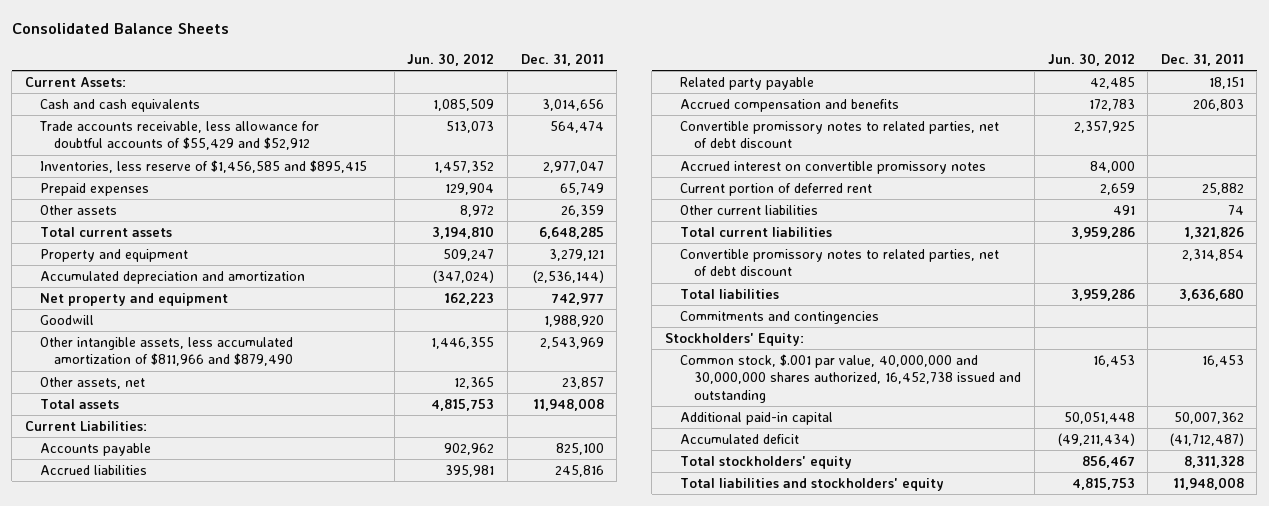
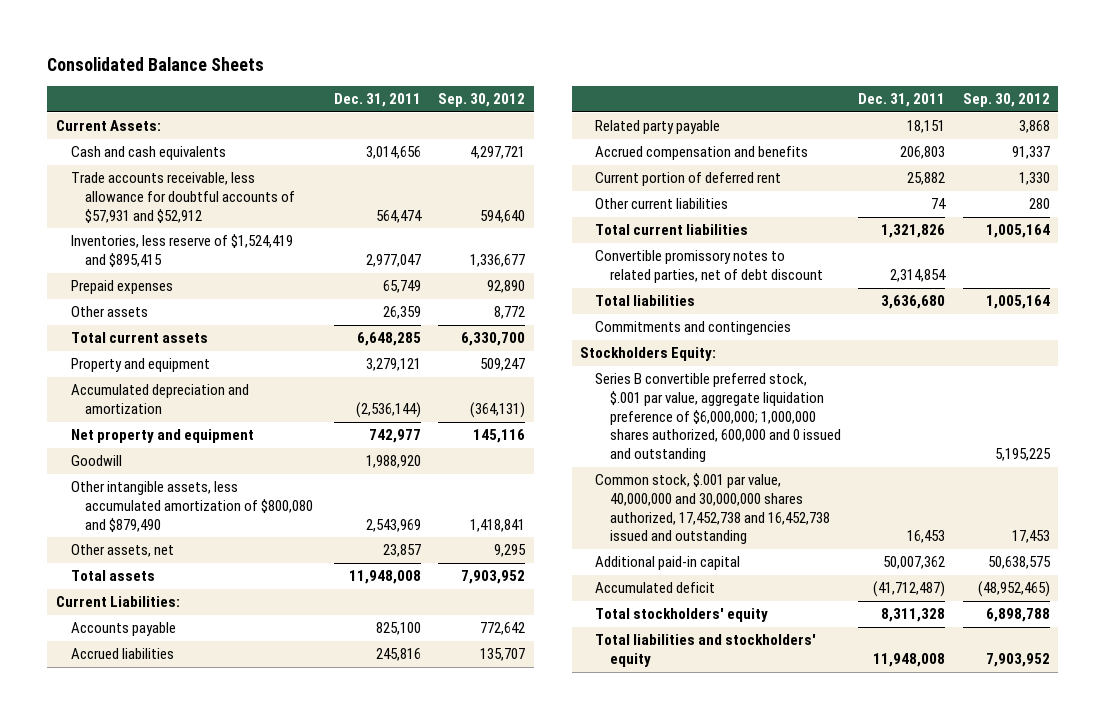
- | Jun. 30, 2012 | Dec. 31, 2011
+ | Dec. 31, 2011 | Sep. 30, 2012
- Trade accounts receivable, less allowance for doubtful accounts of $55,429 and $52,912 | 513,073 | 564,474
- Inventories, less reserve of $1,456,585 and $895,415 | 1,457,352 | 2,977,047
+ Trade accounts receivable, less allowance for doubtful accounts of $57,931 and $52,912 | 564,474 | 594,640
+ Inventories, less reserve of $1,524,419 and $895,415 | 2,977,047 | 1,336,677
- Other intangible assets, less accumulated amortization of $811,966 and $879,490 | 1,446,355 | 2,543,969
+ Other intangible assets, less accumulated amortization of $800,080 and $879,490 | 2,543,969 | 1,418,841
- Convertible promissory notes to related parties, net of debt discount | 2,357,925 |
- Accrued interest on convertible promissory notes | 84,000 |
- Stockholders' Equity:
- Common stock, $.001 par value, 40,000,000 and 30,000,000 shares authorized, 16,452,738 issued and outstanding | 16,453 | 16,453
+ Stockholders Equity:
+ Series B convertible preferred stock, $.001 par value, aggregate liquidation preference of $6,000,000; 1,000,000 shares authorized, 600,000 and 0 issued and outstanding | | 5,195,225
+ Common stock, $.001 par value, 40,000,000 and 30,000,000 shares authorized, 17,452,738 and 16,452,738 issued and outstanding | 16,453 | 17,453

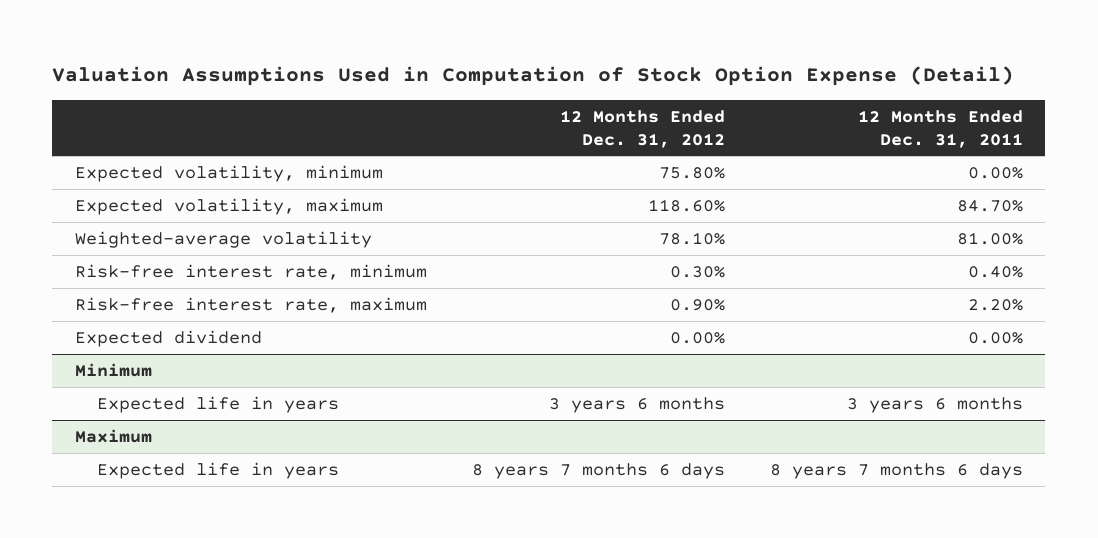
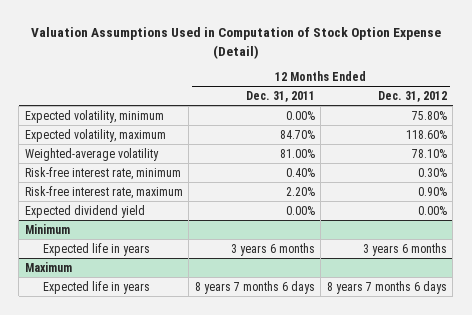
- | 12 Months Ended Dec. 31, 2012 | 12 Months Ended Dec. 31, 2011
+ | 12 Months Ended Dec. 31, 2011 | 12 Months Ended Dec. 31, 2012
- Expected dividend | 0.00% | 0.00%
+ Expected dividend yield | 0.00% | 0.00%

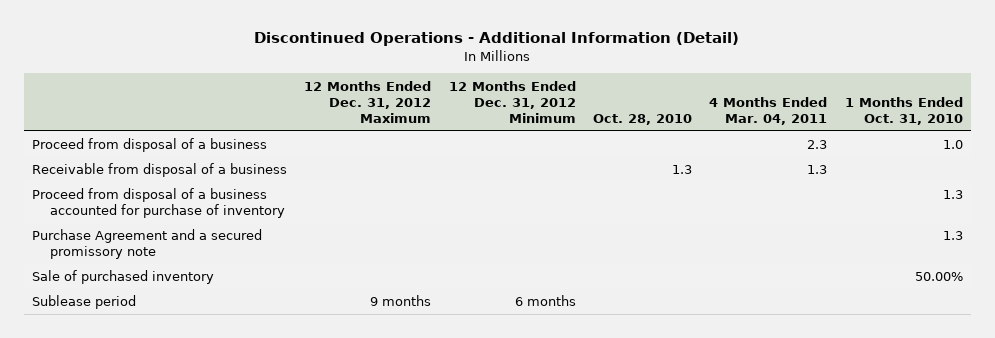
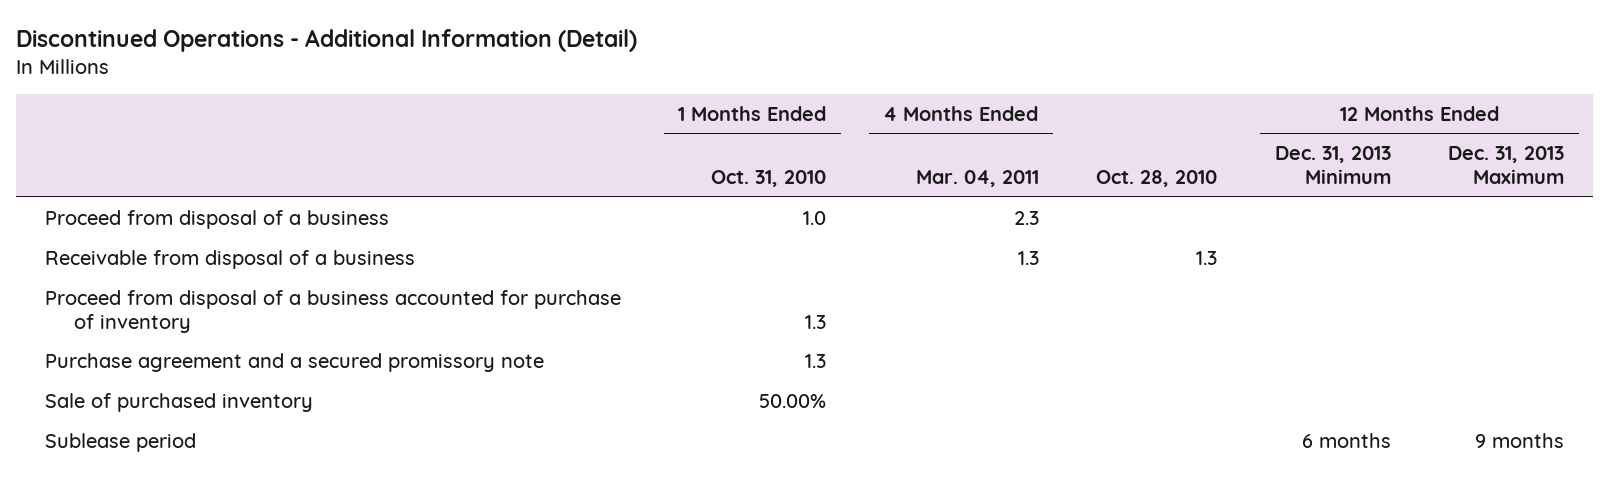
- | 12 Months Ended Dec. 31, 2012 Maximum | 12 Months Ended Dec. 31, 2012 Minimum | Oct. 28, 2010 | 4 Months Ended Mar. 04, 2011 | 1 Months Ended Oct. 31, 2010
+ | 1 Months Ended Oct. 31, 2010 | 4 Months Ended Mar. 04, 2011 | Oct. 28, 2010 | 12 Months Ended Dec. 31, 2013 Minimum | 12 Months Ended Dec. 31, 2013 Maximum
- Purchase Agreement and a secured promissory note | | | | | 1.3
+ Purchase agreement and a secured promissory note | 1.3 | | | |

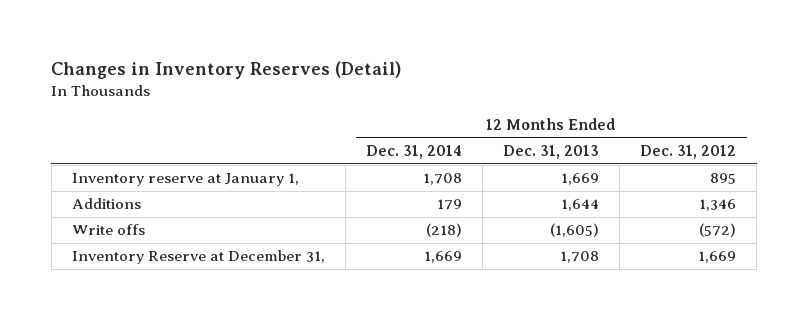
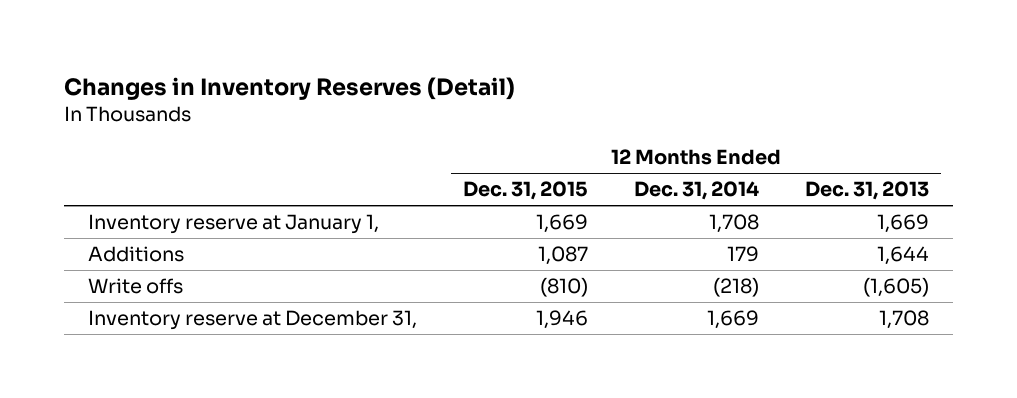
- | 12 Months Ended Dec. 31, 2014 | 12 Months Ended Dec. 31, 2013 | 12 Months Ended Dec. 31, 2012
+ | 12 Months Ended Dec. 31, 2015 | 12 Months Ended Dec. 31, 2014 | 12 Months Ended Dec. 31, 2013
- Inventory Reserve at December 31, | 1,669 | 1,708 | 1,669
+ Inventory reserve at December 31, | 1,946 | 1,669 | 1,708

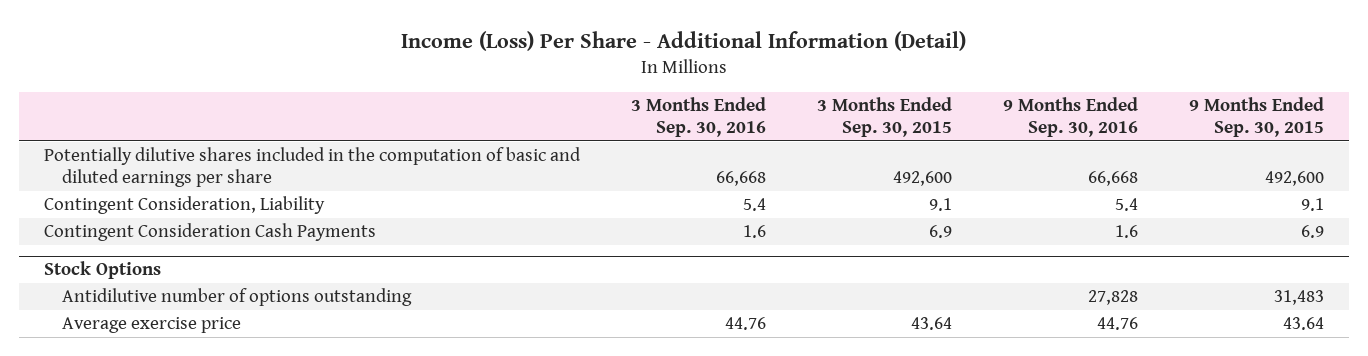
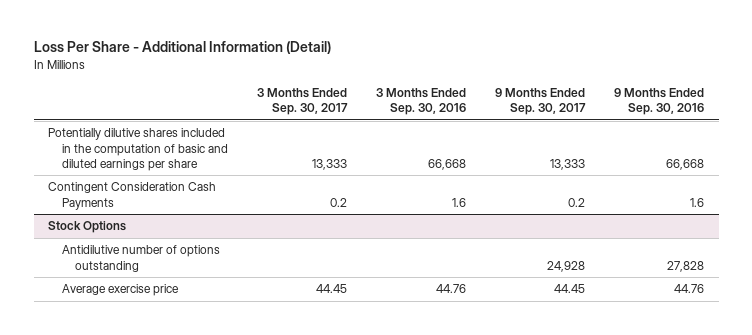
- Income (Loss) Per Share - Additional Information (Detail)
+ Loss Per Share - Additional Information (Detail)
- | 3 Months Ended Sep. 30, 2016 | 3 Months Ended Sep. 30, 2015 | 9 Months Ended Sep. 30, 2016 | 9 Months Ended Sep. 30, 2015
+ | 3 Months Ended Sep. 30, 2017 | 3 Months Ended Sep. 30, 2016 | 9 Months Ended Sep. 30, 2017 | 9 Months Ended Sep. 30, 2016
- Contingent Consideration, Liability | 5.4 | 9.1 | 5.4 | 9.1

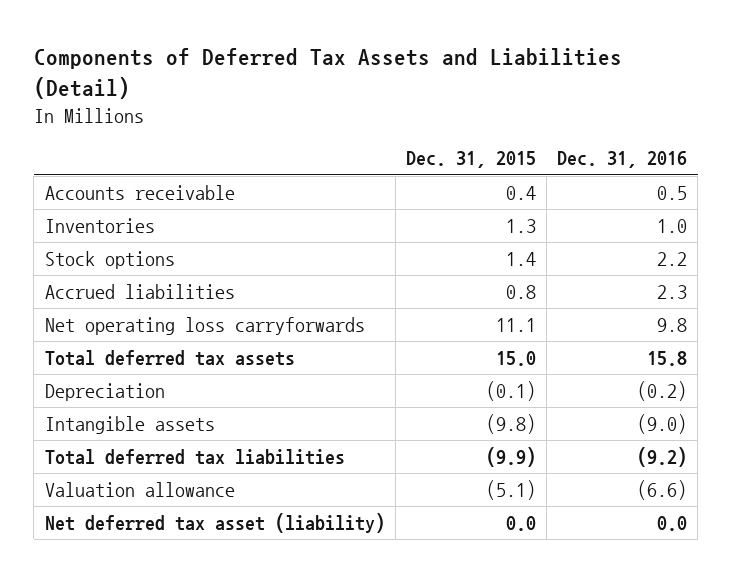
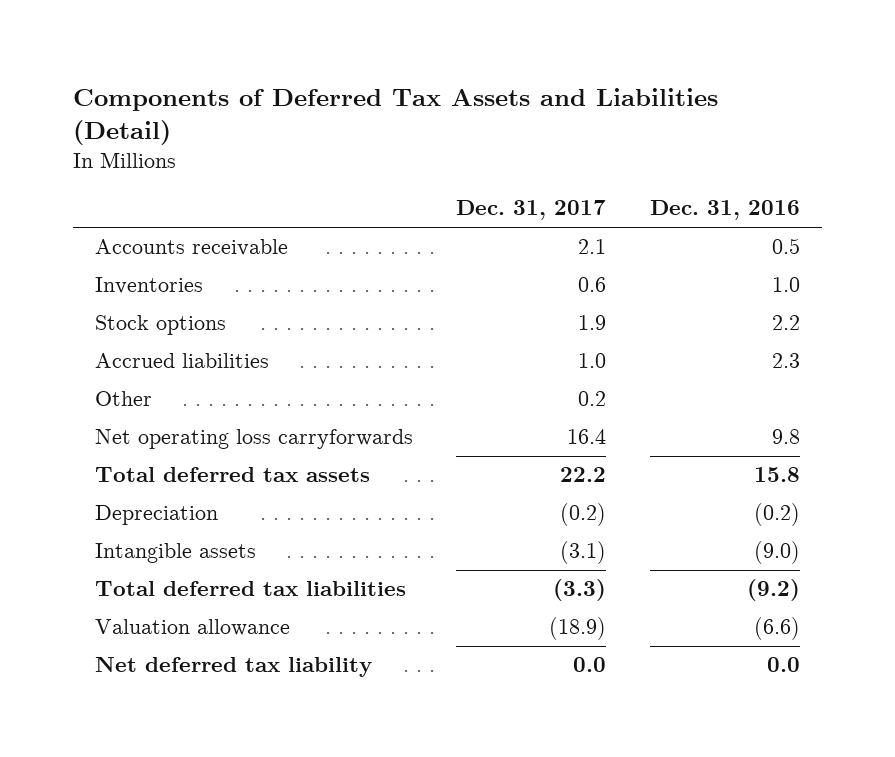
- | Dec. 31, 2015 | Dec. 31, 2016
+ | Dec. 31, 2017 | Dec. 31, 2016
+ Other | 0.2 |
- Net deferred tax asset (liability) | 0.0 | 0.0
+ Net deferred tax liability | 0.0 | 0.0

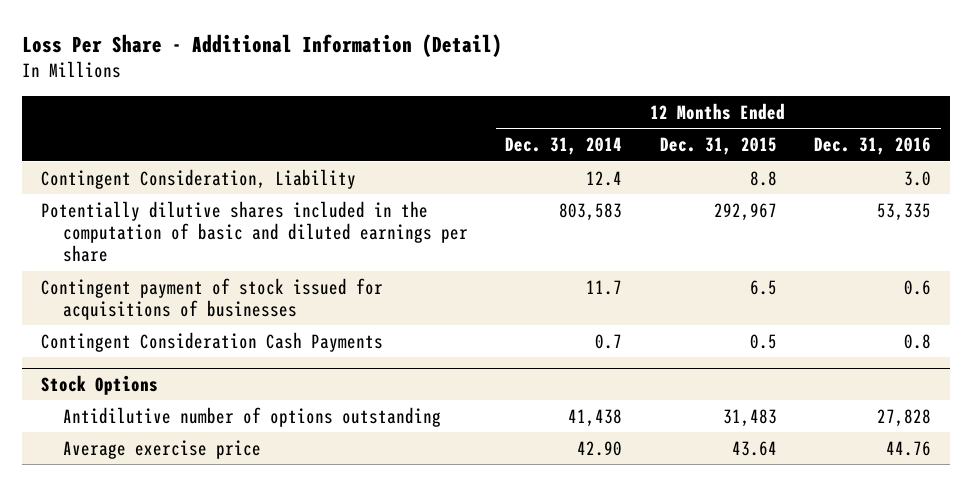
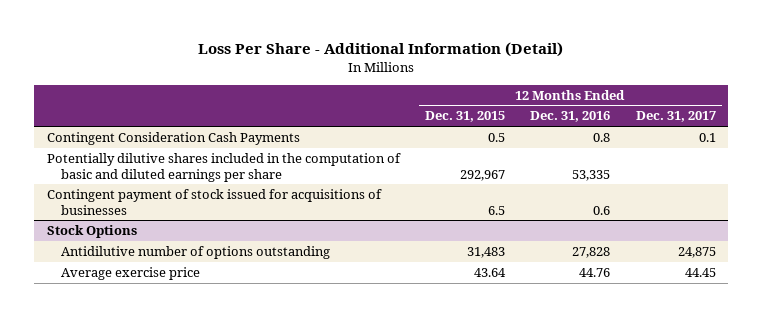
- | 12 Months Ended Dec. 31, 2014 | 12 Months Ended Dec. 31, 2015 | 12 Months Ended Dec. 31, 2016
+ | 12 Months Ended Dec. 31, 2015 | 12 Months Ended Dec. 31, 2016 | 12 Months Ended Dec. 31, 2017
- Contingent Consideration, Liability | 12.4 | 8.8 | 3.0
moved up: Contingent Consideration Cash Payments | 0.5 | 0.8 | 0.1

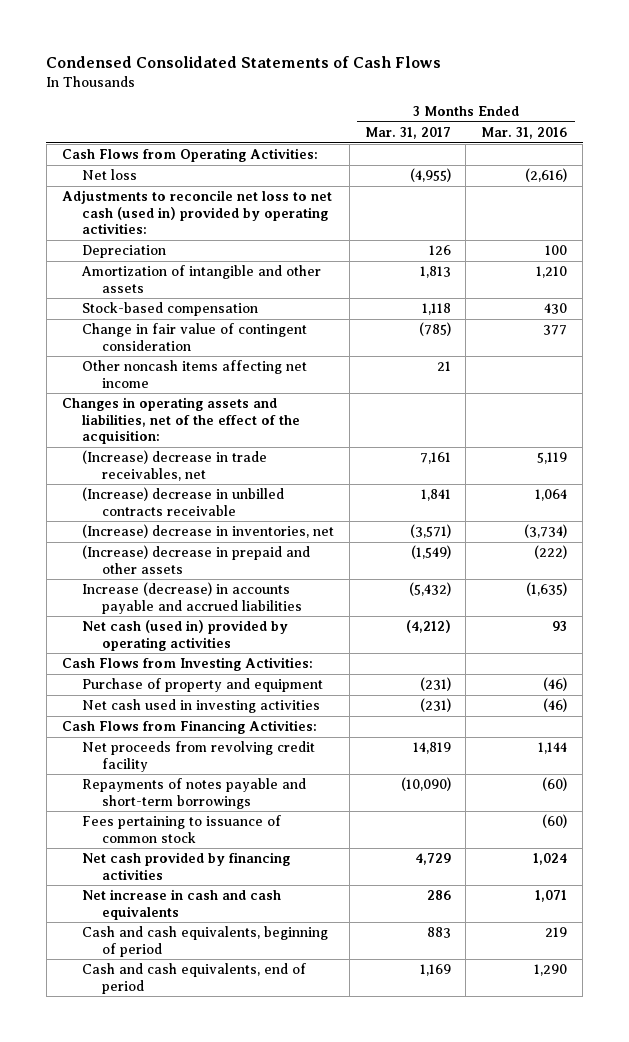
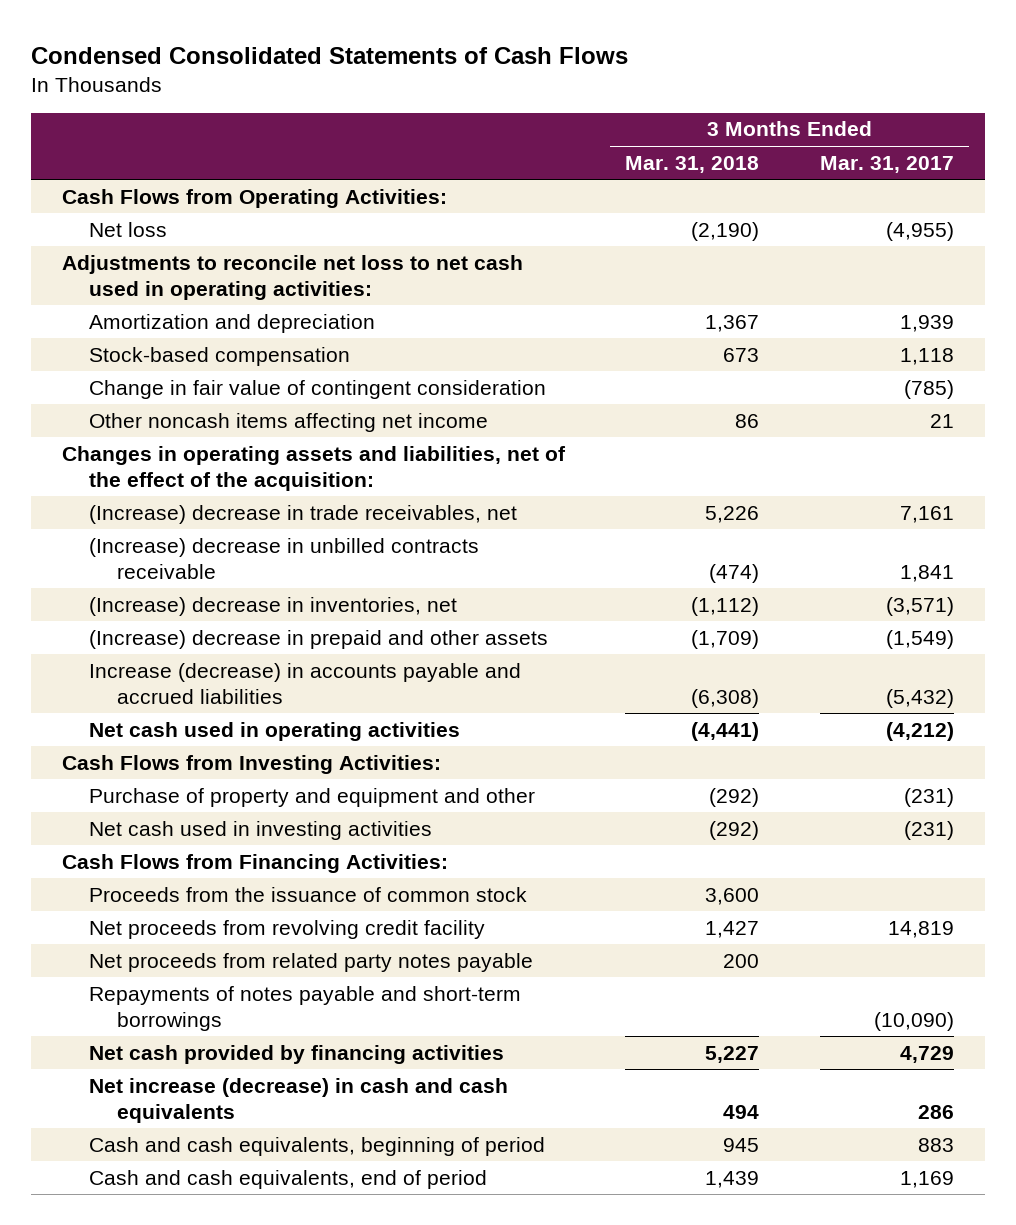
- | 3 Months Ended Mar. 31, 2017 | 3 Months Ended Mar. 31, 2016
+ | 3 Months Ended Mar. 31, 2018 | 3 Months Ended Mar. 31, 2017
- Adjustments to reconcile net loss to net cash (used in) provided by operating activities:
- Depreciation | 126 | 100
- Amortization of intangible and other assets | 1,813 | 1,210
+ Adjustments to reconcile net loss to net cash used in operating activities:
+ Amortization and depreciation | 1,367 | 1,939
- Net cash (used in) provided by operating activities | (4,212) | 93
+ Net cash used in operating activities | (4,441) | (4,212)
- Purchase of property and equipment | (231) | (46)
+ Purchase of property and equipment and other | (292) | (231)
+ Proceeds from the issuance of common stock | 3,600 |
+ Net proceeds from related party notes payable | 200 |
- Fees pertaining to issuance of common stock | | (60)
- Net increase in cash and cash equivalents | 286 | 1,071
+ Net increase (decrease) in cash and cash equivalents | 494 | 286

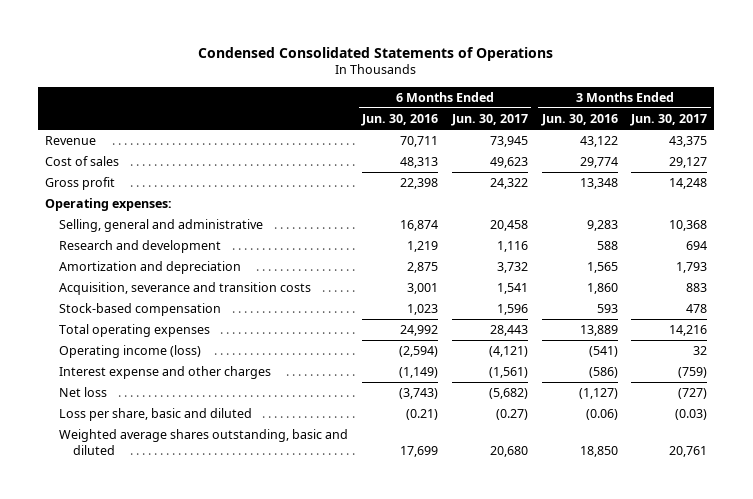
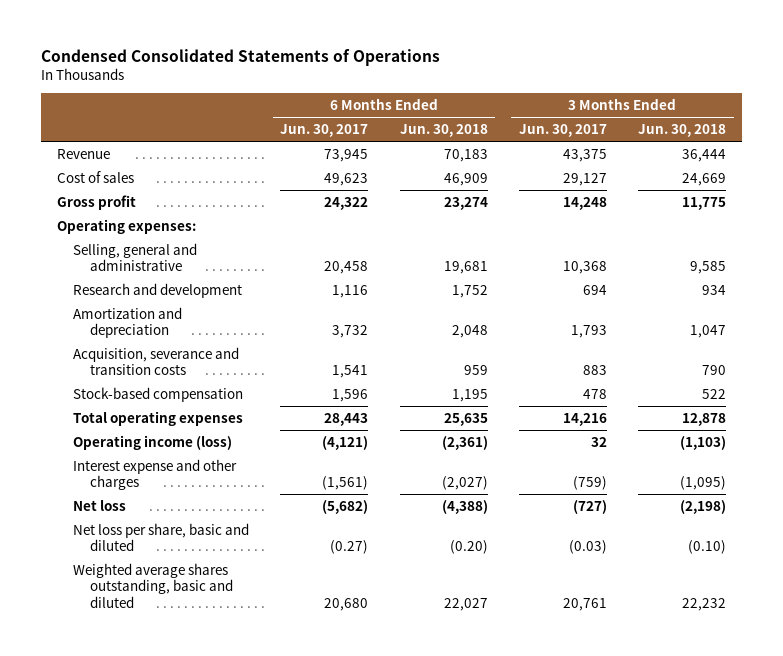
- | 6 Months Ended Jun. 30, 2016 | 6 Months Ended Jun. 30, 2017 | 3 Months Ended Jun. 30, 2016 | 3 Months Ended Jun. 30, 2017
+ | 6 Months Ended Jun. 30, 2017 | 6 Months Ended Jun. 30, 2018 | 3 Months Ended Jun. 30, 2017 | 3 Months Ended Jun. 30, 2018
- Loss per share, basic and diluted | (0.21) | (0.27) | (0.06) | (0.03)
+ Net loss per share, basic and diluted | (0.27) | (0.20) | (0.03) | (0.10)

